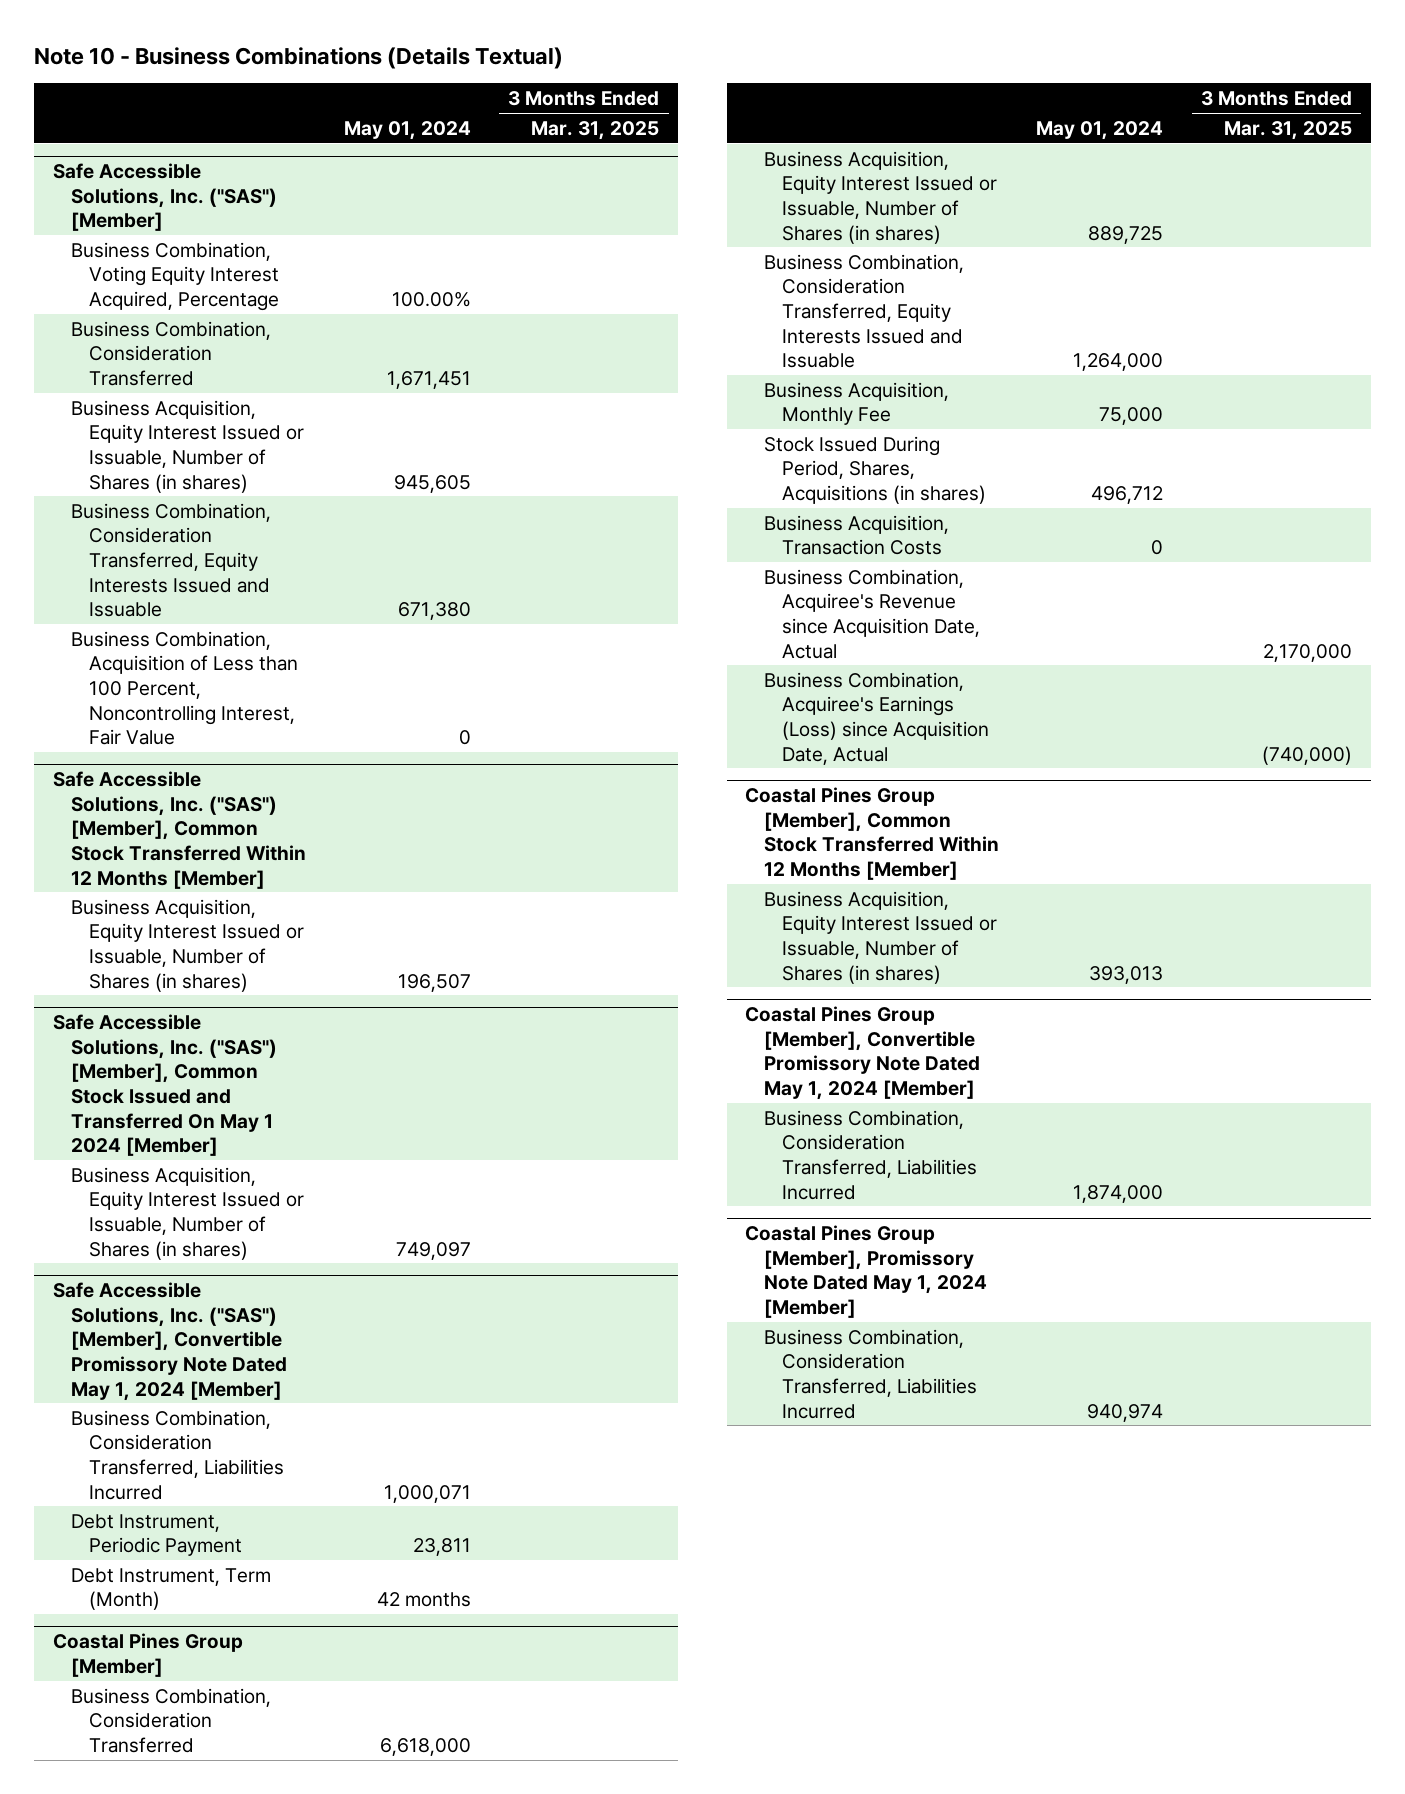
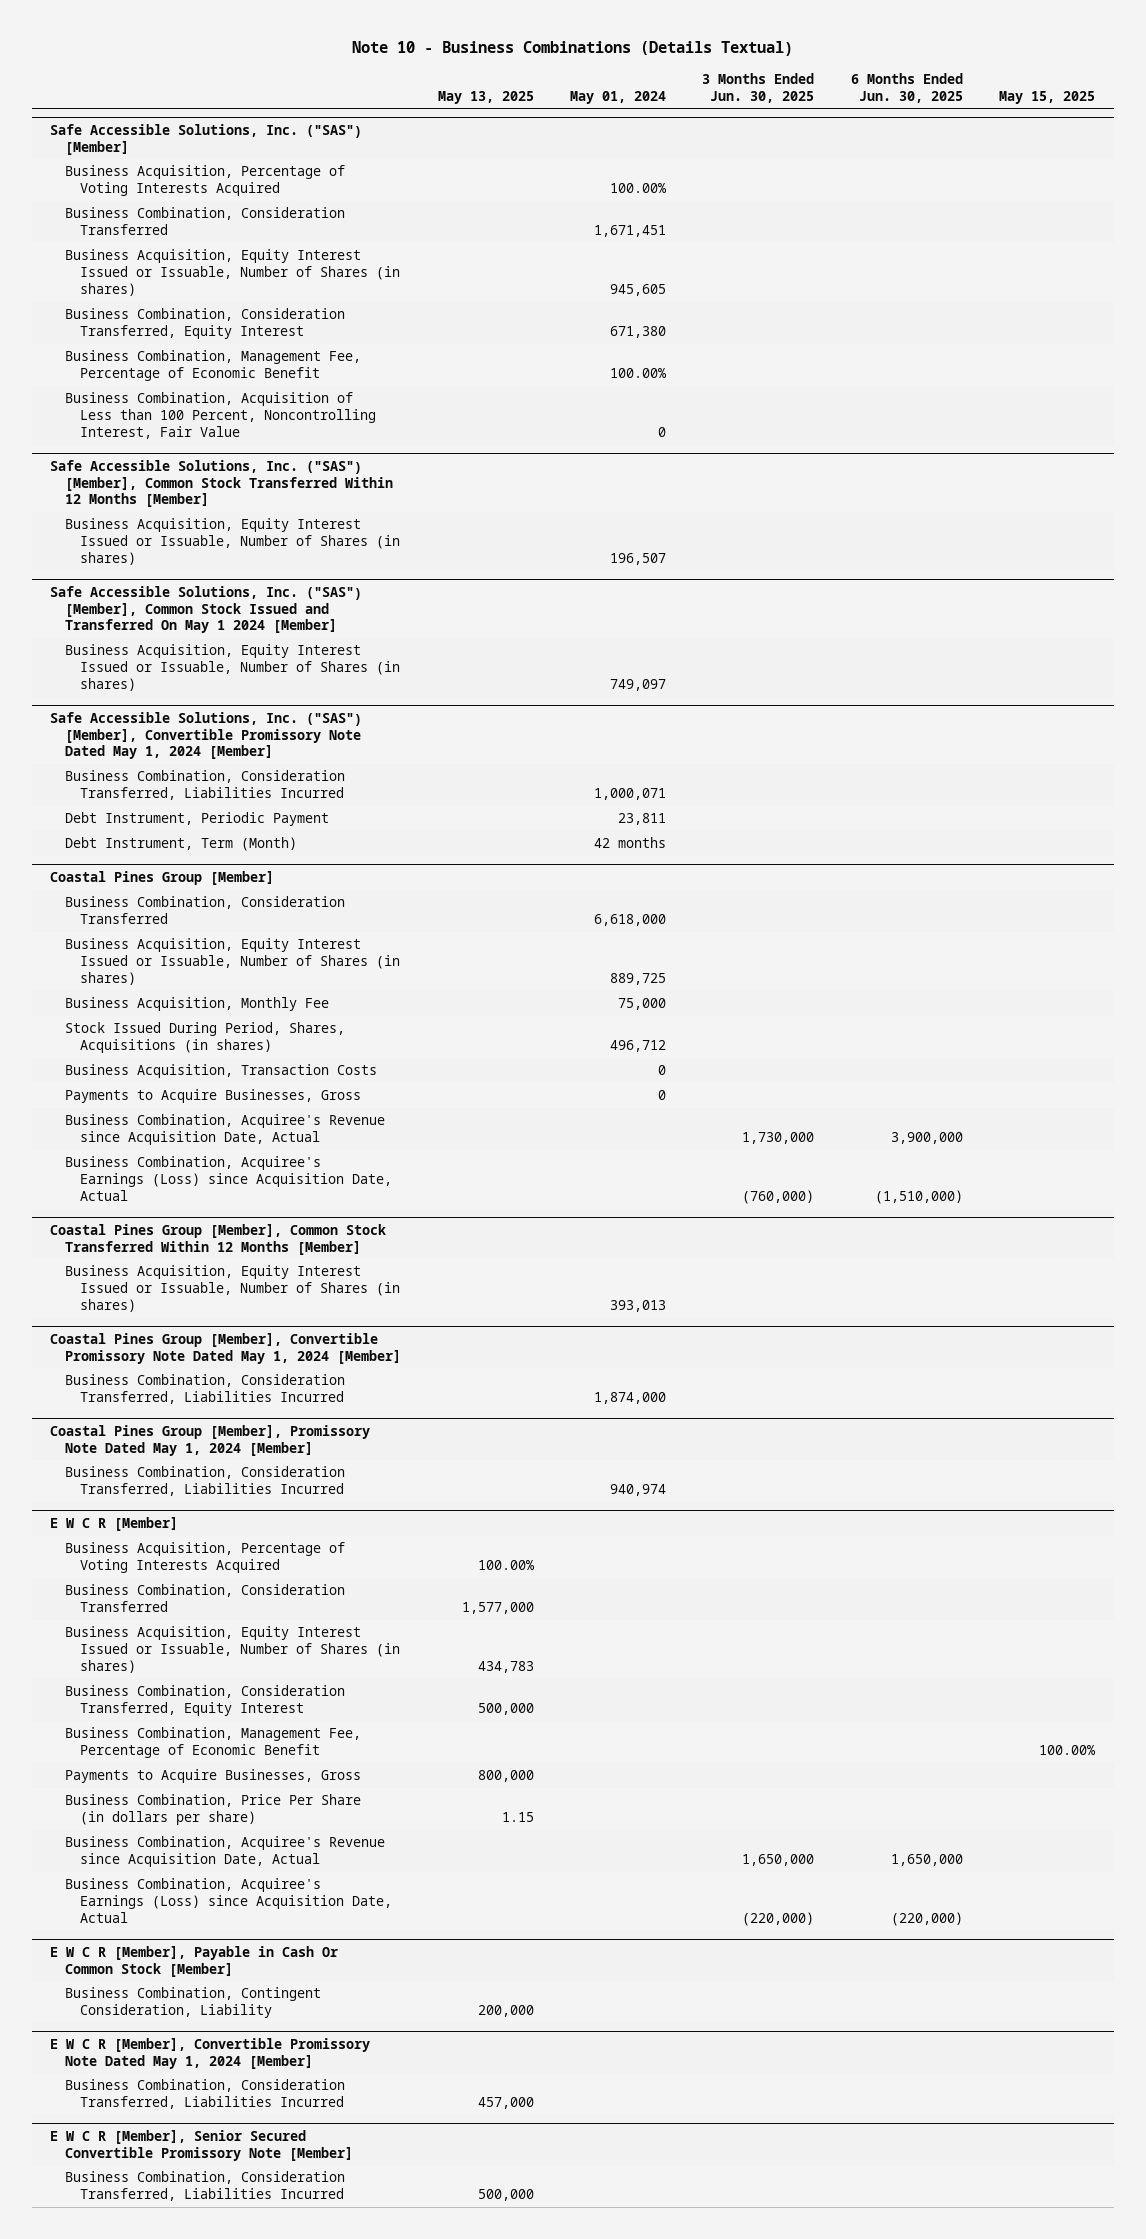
- | May 01, 2024 | 3 Months Ended Mar. 31, 2025
+ | May 13, 2025 | May 01, 2024 | 3 Months Ended Jun. 30, 2025 | 6 Months Ended Jun. 30, 2025 | May 15, 2025
@ Safe Accessible Solutions, Inc. ("SAS") [Member]
- Business Combination, Voting Equity Interest Acquired, Percentage | 100.00% |
+ Business Acquisition, Percentage of Voting Interests Acquired | | 100.00% | | |
- Business Combination, Consideration Transferred, Equity Interests Issued and Issuable | 671,380 |
+ Business Combination, Consideration Transferred, Equity Interest | | 671,380 | | |
+ Business Combination, Management Fee, Percentage of Economic Benefit | | 100.00% | | |
@ Coastal Pines Group [Member]
- Business Combination, Consideration Transferred, Equity Interests Issued and Issuable | 1,264,000 |
+ Payments to Acquire Businesses, Gross | | 0 | | |
+ E W C R [Member]
+ Business Acquisition, Percentage of Voting Interests Acquired | 100.00% | | | |
+ Business Combination, Consideration Transferred | 1,577,000 | | | |
+ Business Acquisition, Equity Interest Issued or Issuable, Number of Shares (in shares) | 434,783 | | | |
+ Business Combination, Consideration Transferred, Equity Interest | 500,000 | | | |
+ Business Combination, Management Fee, Percentage of Economic Benefit | | | | | 100.00%
+ Payments to Acquire Businesses, Gross | 800,000 | | | |
+ Business Combination, Price Per Share (in dollars per share) | 1.15 | | | |
+ Business Combination, Acquiree's Revenue since Acquisition Date, Actual | | | 1,650,000 | 1,650,000 |
+ Business Combination, Acquiree's Earnings (Loss) since Acquisition Date, Actual | | | (220,000) | (220,000) |
+ E W C R [Member], Payable in Cash Or Common Stock [Member]
+ Business Combination, Contingent Consideration, Liability | 200,000 | | | |
+ E W C R [Member], Convertible Promissory Note Dated May 1, 2024 [Member]
+ Business Combination, Consideration Transferred, Liabilities Incurred | 457,000 | | | |
+ E W C R [Member], Senior Secured Convertible Promissory Note [Member]
+ Business Combination, Consideration Transferred, Liabilities Incurred | 500,000 | | | |

